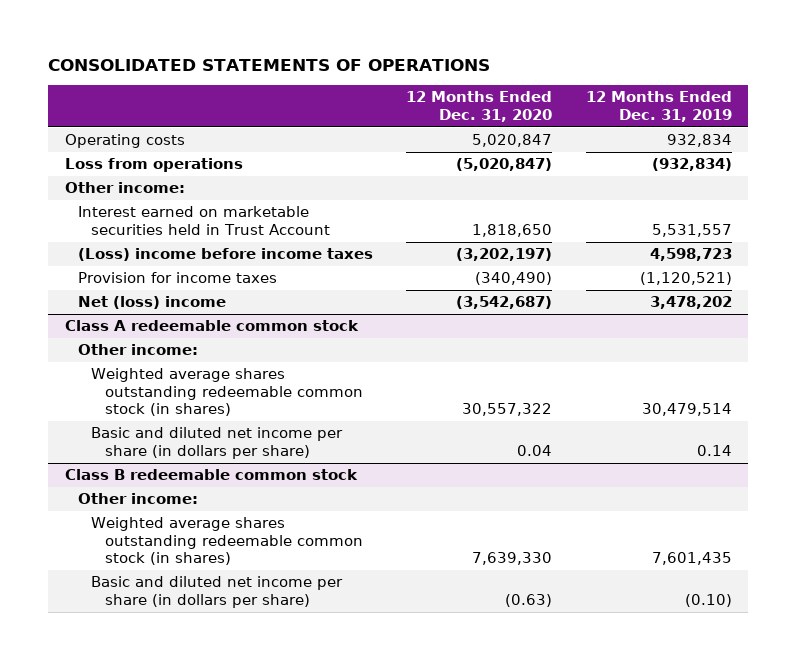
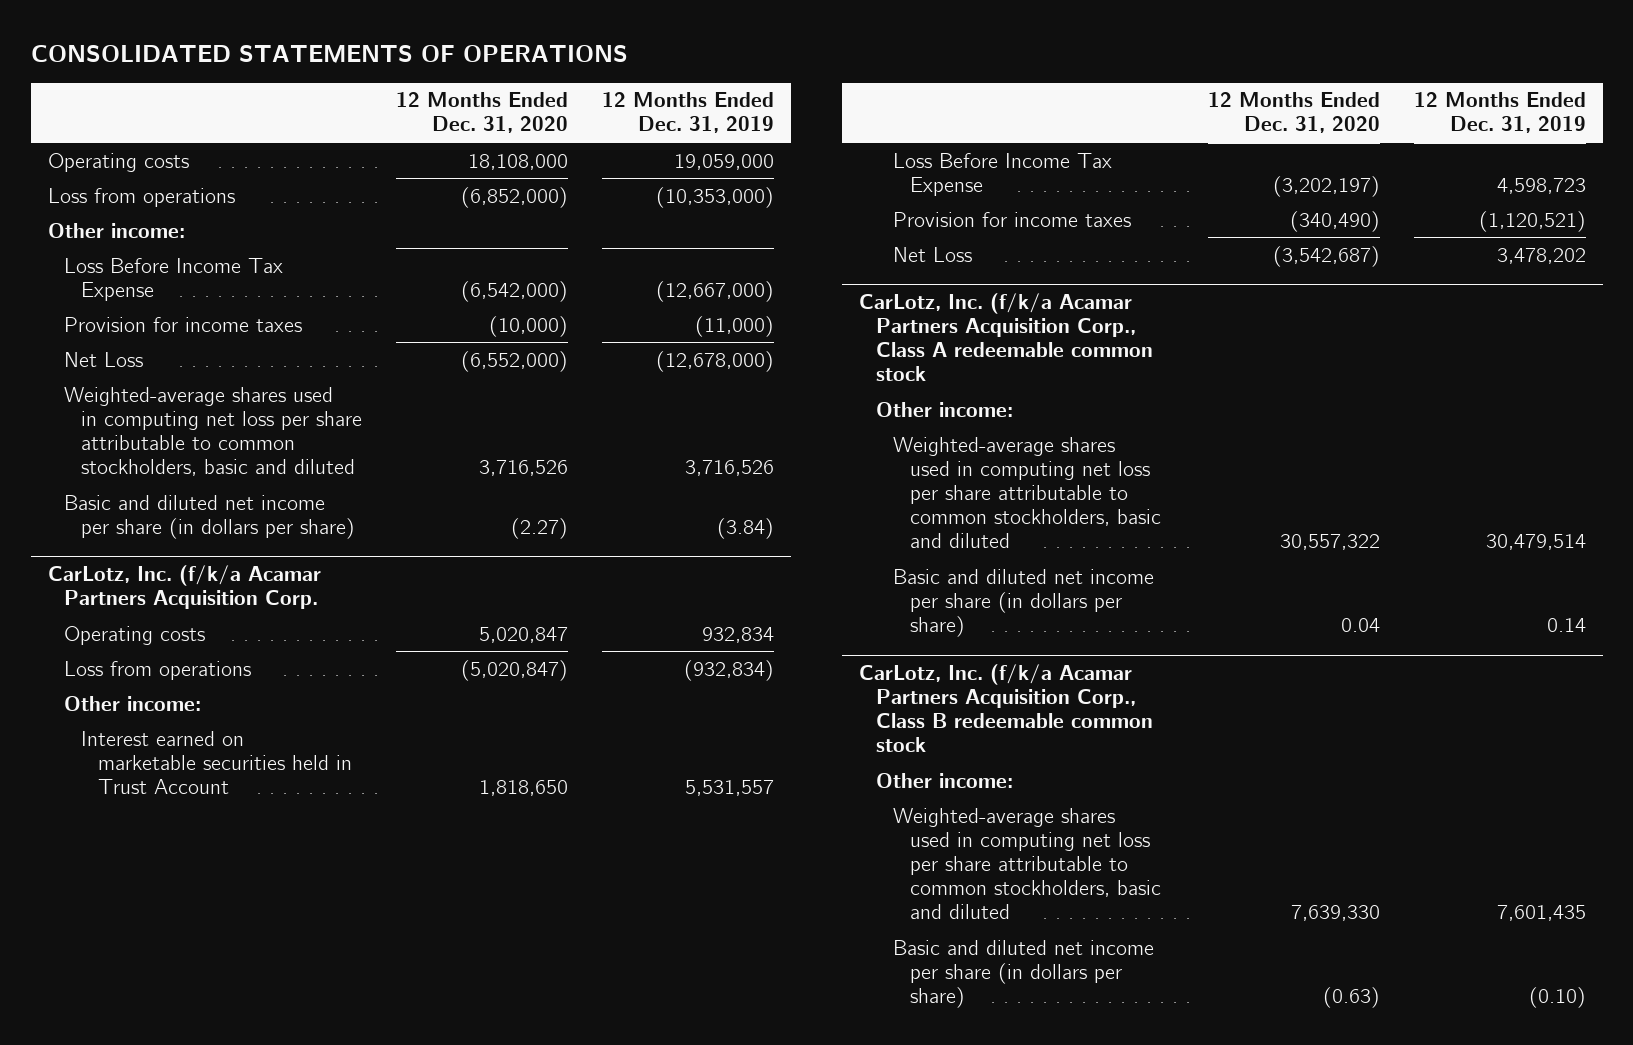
+ Operating costs | 18,108,000 | 19,059,000
+ Loss from operations | (6,852,000) | (10,353,000)
+ Other income:
+ Loss Before Income Tax Expense | (6,542,000) | (12,667,000)
+ Provision for income taxes | (10,000) | (11,000)
+ Net Loss | (6,552,000) | (12,678,000)
+ Weighted-average shares used in computing net loss per share attributable to common stockholders, basic and diluted | 3,716,526 | 3,716,526
+ Basic and diluted net income per share (in dollars per share) | (2.27) | (3.84)
+ CarLotz, Inc. (f/k/a Acamar Partners Acquisition Corp.
- (Loss) income before income taxes | (3,202,197) | 4,598,723
+ Loss Before Income Tax Expense | (3,202,197) | 4,598,723
- Net (loss) income | (3,542,687) | 3,478,202
- Class A redeemable common stock
+ Net Loss | (3,542,687) | 3,478,202
+ CarLotz, Inc. (f/k/a Acamar Partners Acquisition Corp., Class A redeemable common stock
- Weighted average shares outstanding redeemable common stock (in shares) | 30,557,322 | 30,479,514
+ Weighted-average shares used in computing net loss per share attributable to common stockholders, basic and diluted | 30,557,322 | 30,479,514
- Class B redeemable common stock
+ CarLotz, Inc. (f/k/a Acamar Partners Acquisition Corp., Class B redeemable common stock
- Weighted average shares outstanding redeemable common stock (in shares) | 7,639,330 | 7,601,435
+ Weighted-average shares used in computing net loss per share attributable to common stockholders, basic and diluted | 7,639,330 | 7,601,435

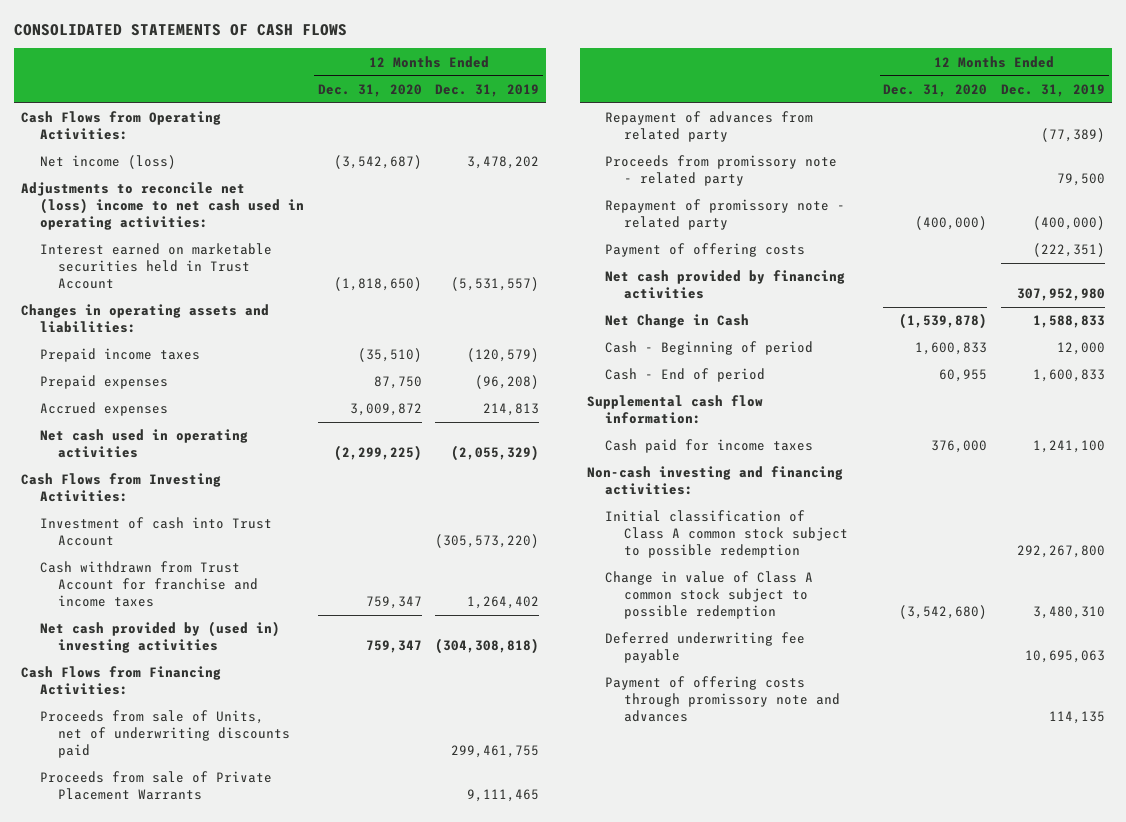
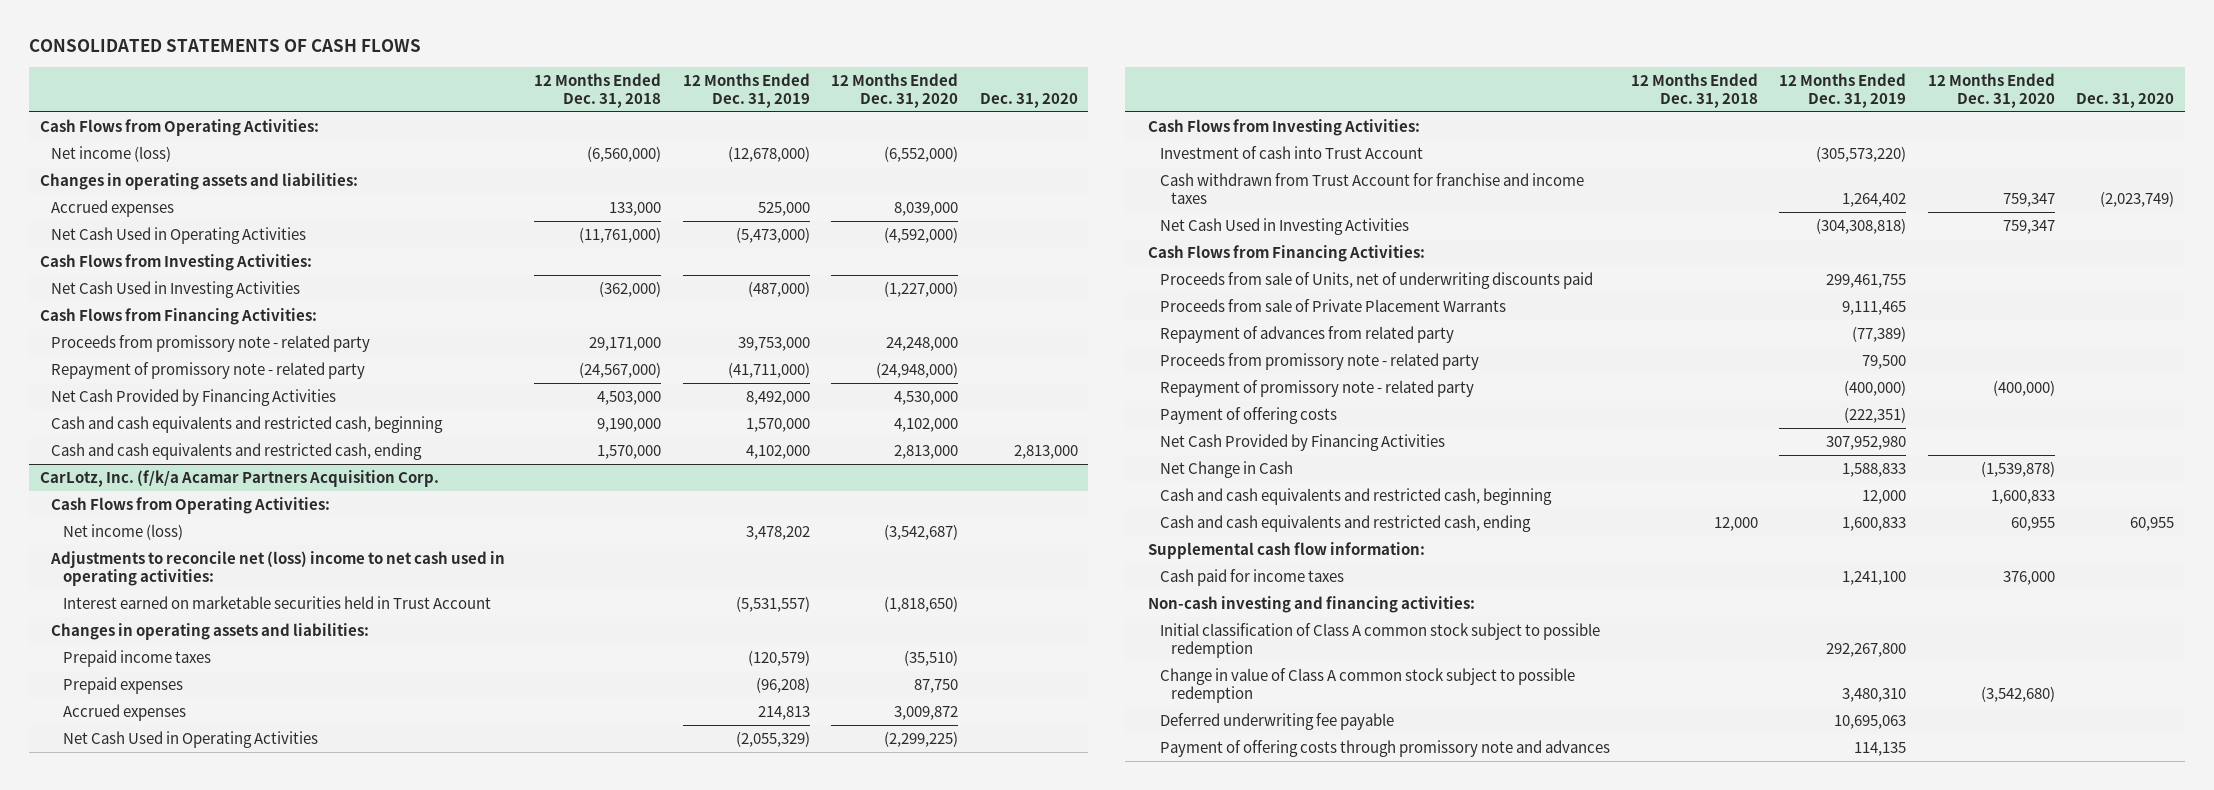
- | 12 Months Ended Dec. 31, 2020 | 12 Months Ended Dec. 31, 2019
+ | 12 Months Ended Dec. 31, 2018 | 12 Months Ended Dec. 31, 2019 | 12 Months Ended Dec. 31, 2020 | Dec. 31, 2020
+ Net income (loss) | (6,560,000) | (12,678,000) | (6,552,000) |
+ Changes in operating assets and liabilities:
+ Accrued expenses | 133,000 | 525,000 | 8,039,000 |
+ Net Cash Used in Operating Activities | (11,761,000) | (5,473,000) | (4,592,000) |
+ Cash Flows from Investing Activities:
+ Net Cash Used in Investing Activities | (362,000) | (487,000) | (1,227,000) |
+ Cash Flows from Financing Activities:
+ Proceeds from promissory note - related party | 29,171,000 | 39,753,000 | 24,248,000 |
+ Repayment of promissory note - related party | (24,567,000) | (41,711,000) | (24,948,000) |
+ Net Cash Provided by Financing Activities | 4,503,000 | 8,492,000 | 4,530,000 |
+ Cash and cash equivalents and restricted cash, beginning | 9,190,000 | 1,570,000 | 4,102,000 |
+ Cash and cash equivalents and restricted cash, ending | 1,570,000 | 4,102,000 | 2,813,000 | 2,813,000
+ CarLotz, Inc. (f/k/a Acamar Partners Acquisition Corp.
+ Cash Flows from Operating Activities:
- Net cash used in operating activities | (2,299,225) | (2,055,329)
+ Net Cash Used in Operating Activities | | (2,055,329) | (2,299,225) |
- Net cash provided by (used in) investing activities | 759,347 | (304,308,818)
+ Net Cash Used in Investing Activities | | (304,308,818) | 759,347 |
- Net cash provided by financing activities | | 307,952,980
+ Net Cash Provided by Financing Activities | | 307,952,980 | |
- Cash - Beginning of period | 1,600,833 | 12,000
- Cash - End of period | 60,955 | 1,600,833
+ Cash and cash equivalents and restricted cash, beginning | | 12,000 | 1,600,833 |
+ Cash and cash equivalents and restricted cash, ending | 12,000 | 1,600,833 | 60,955 | 60,955

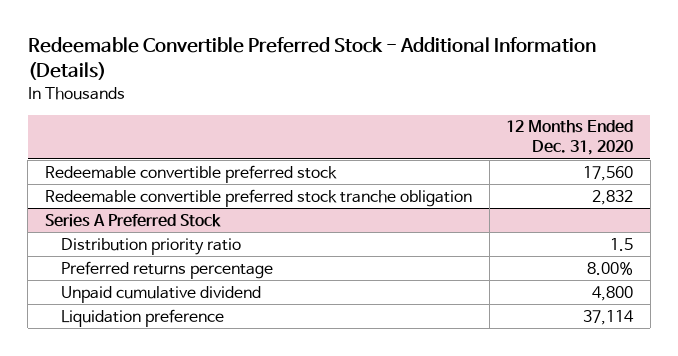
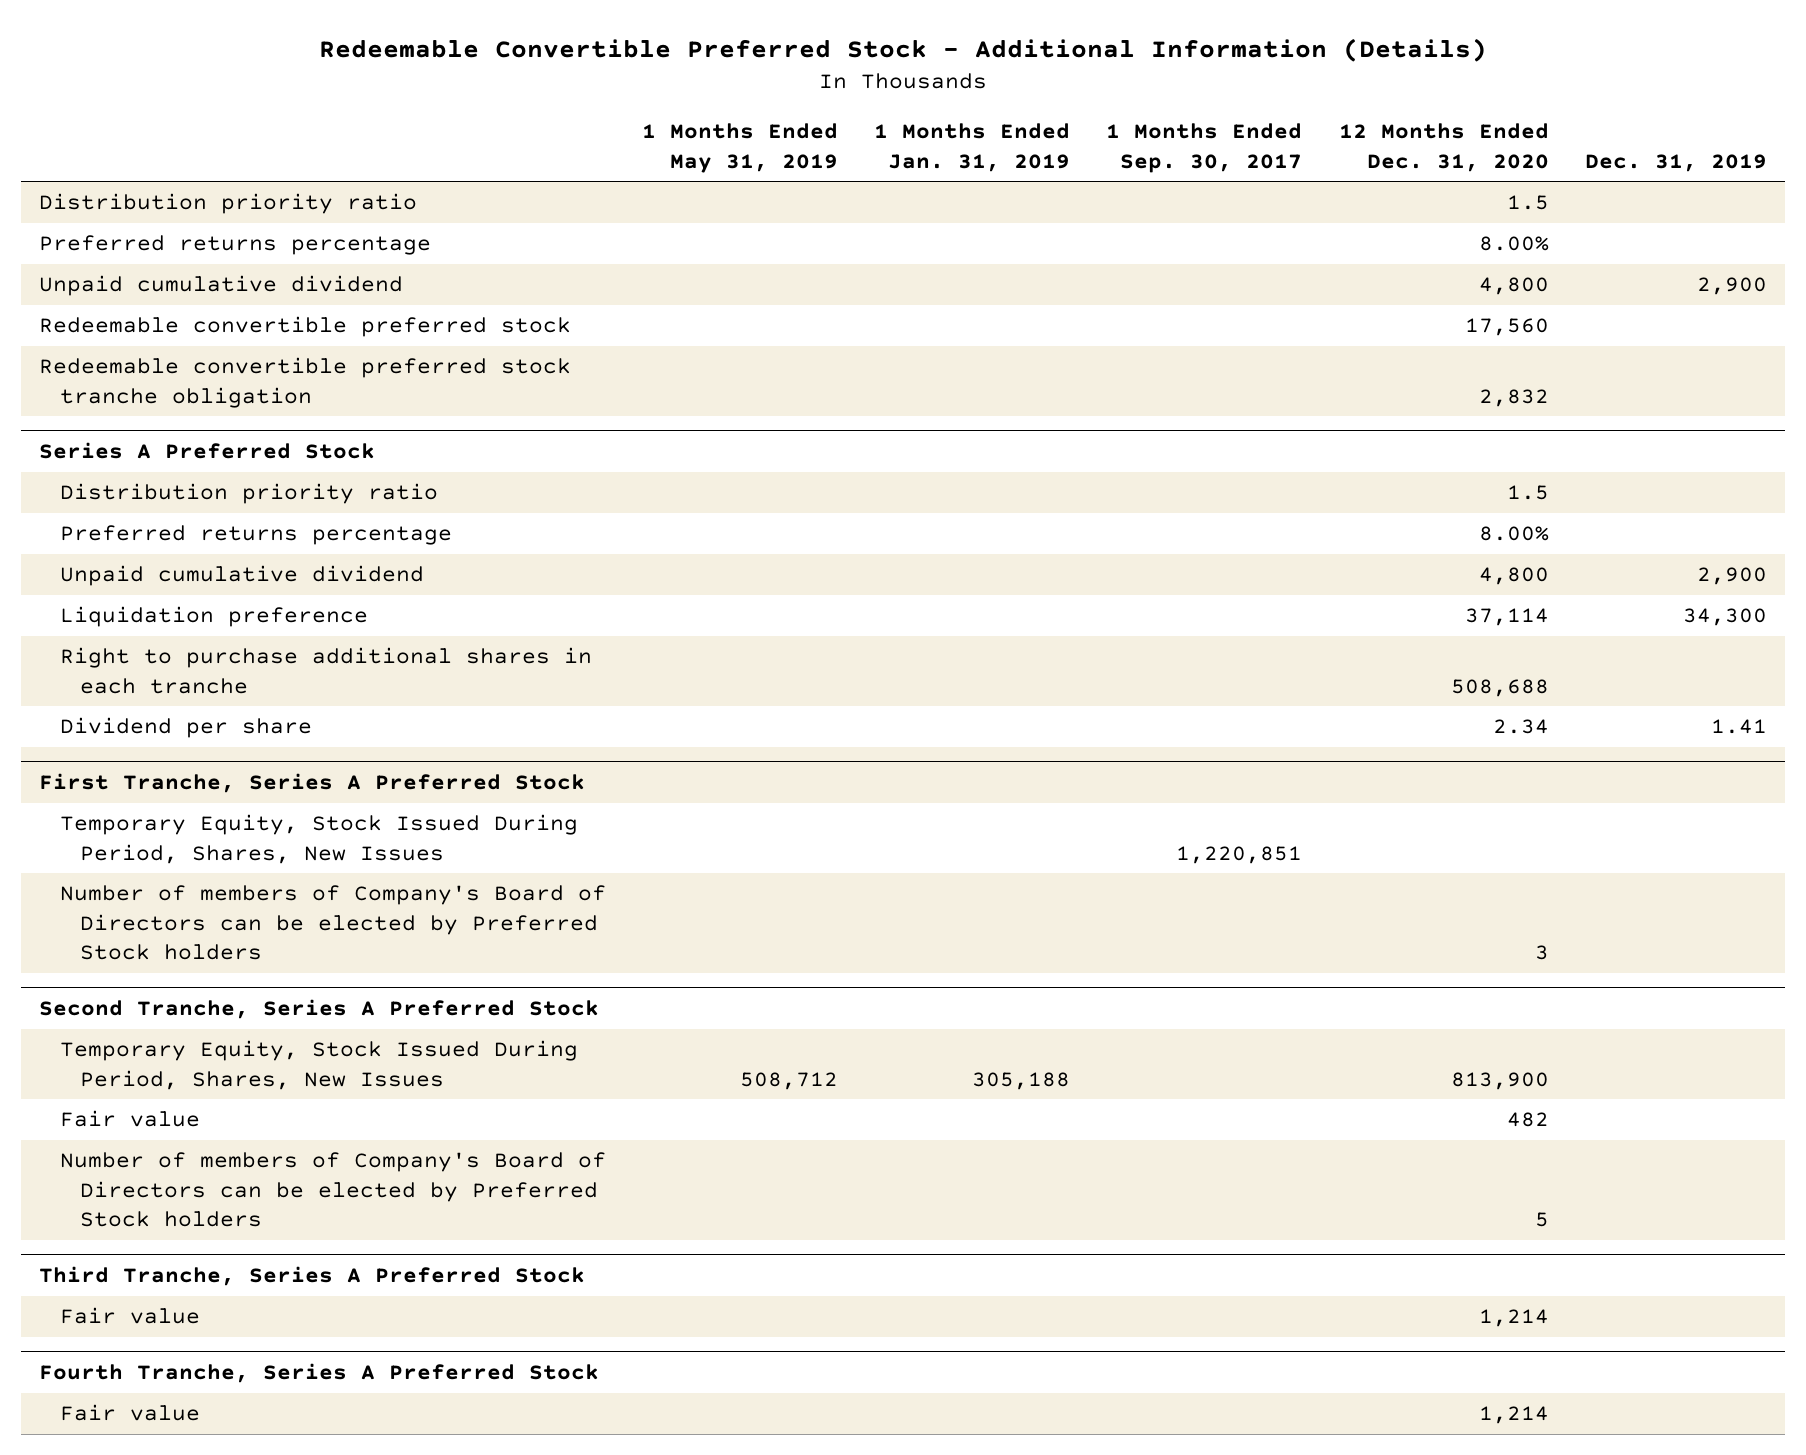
- | 12 Months Ended Dec. 31, 2020
+ | 1 Months Ended May 31, 2019 | 1 Months Ended Jan. 31, 2019 | 1 Months Ended Sep. 30, 2017 | 12 Months Ended Dec. 31, 2020 | Dec. 31, 2019
+ Distribution priority ratio | | | | 1.5 |
+ Preferred returns percentage | | | | 8.00% |
+ Unpaid cumulative dividend | | | | 4,800 | 2,900
@ Series A Preferred Stock
+ Right to purchase additional shares in each tranche | | | | 508,688 |
+ Dividend per share | | | | 2.34 | 1.41
+ First Tranche, Series A Preferred Stock
+ Temporary Equity, Stock Issued During Period, Shares, New Issues | | | 1,220,851 | |
+ Number of members of Company's Board of Directors can be elected by Preferred Stock holders | | | | 3 |
+ Second Tranche, Series A Preferred Stock
+ Temporary Equity, Stock Issued During Period, Shares, New Issues | 508,712 | 305,188 | | 813,900 |
+ Fair value | | | | 482 |
+ Number of members of Company's Board of Directors can be elected by Preferred Stock holders | | | | 5 |
+ Third Tranche, Series A Preferred Stock
+ Fair value | | | | 1,214 |
+ Fourth Tranche, Series A Preferred Stock
+ Fair value | | | | 1,214 |

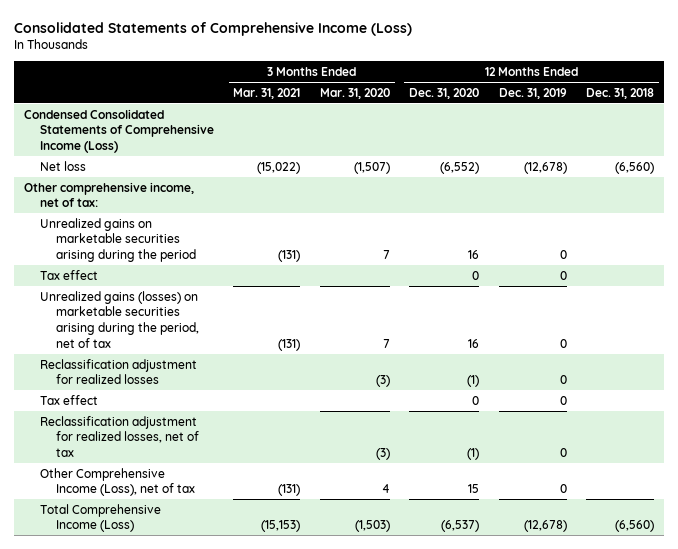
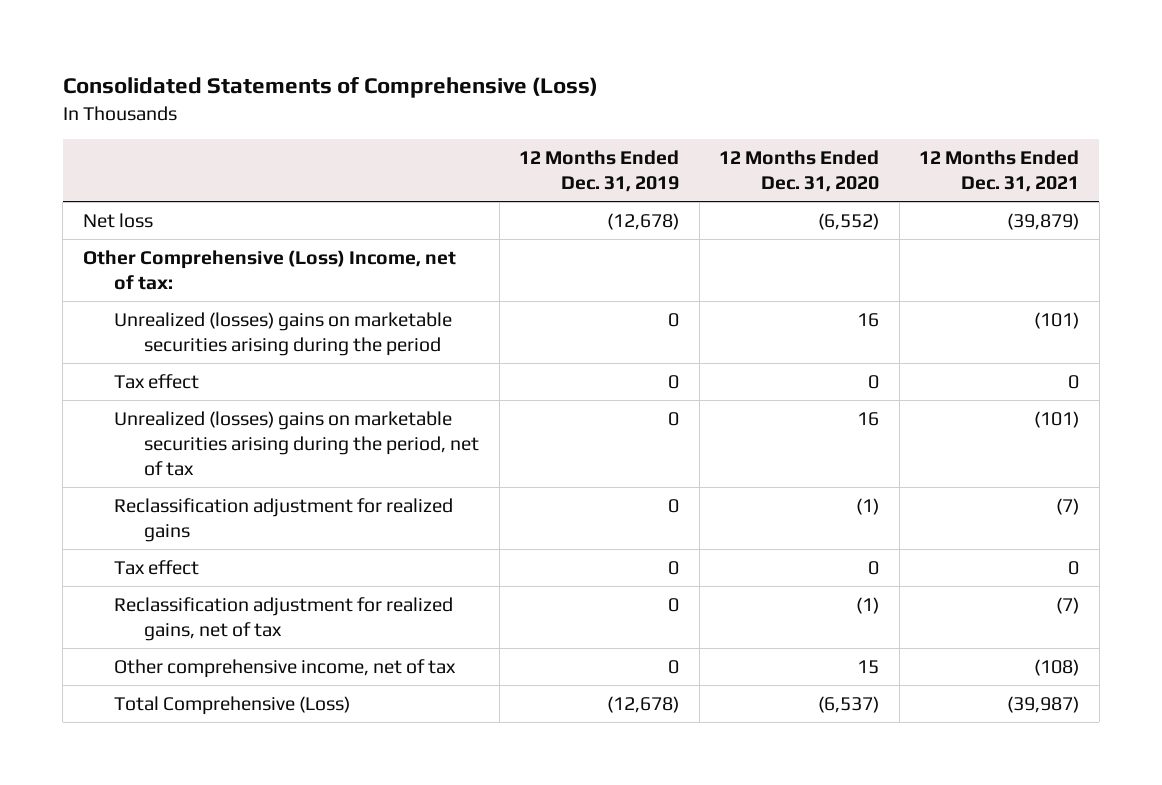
- Consolidated Statements of Comprehensive Income (Loss)
+ Consolidated Statements of Comprehensive (Loss)
- | 3 Months Ended Mar. 31, 2021 | 3 Months Ended Mar. 31, 2020 | 12 Months Ended Dec. 31, 2020 | 12 Months Ended Dec. 31, 2019 | 12 Months Ended Dec. 31, 2018
+ | 12 Months Ended Dec. 31, 2019 | 12 Months Ended Dec. 31, 2020 | 12 Months Ended Dec. 31, 2021
- Condensed Consolidated Statements of Comprehensive Income (Loss)
- Other comprehensive income, net of tax:
- Unrealized gains on marketable securities arising during the period | (131) | 7 | 16 | 0 |
+ Other Comprehensive (Loss) Income, net of tax:
+ Unrealized (losses) gains on marketable securities arising during the period | 0 | 16 | (101)
- Unrealized gains (losses) on marketable securities arising during the period, net of tax | (131) | 7 | 16 | 0 |
- Reclassification adjustment for realized losses | | (3) | (1) | 0 |
+ Unrealized (losses) gains on marketable securities arising during the period, net of tax | 0 | 16 | (101)
+ Reclassification adjustment for realized gains | 0 | (1) | (7)
- Reclassification adjustment for realized losses, net of tax | | (3) | (1) | 0 |
- Other Comprehensive Income (Loss), net of tax | (131) | 4 | 15 | 0 |
- Total Comprehensive Income (Loss) | (15,153) | (1,503) | (6,537) | (12,678) | (6,560)
+ Reclassification adjustment for realized gains, net of tax | 0 | (1) | (7)
+ Other comprehensive income, net of tax | 0 | 15 | (108)
+ Total Comprehensive (Loss) | (12,678) | (6,537) | (39,987)

